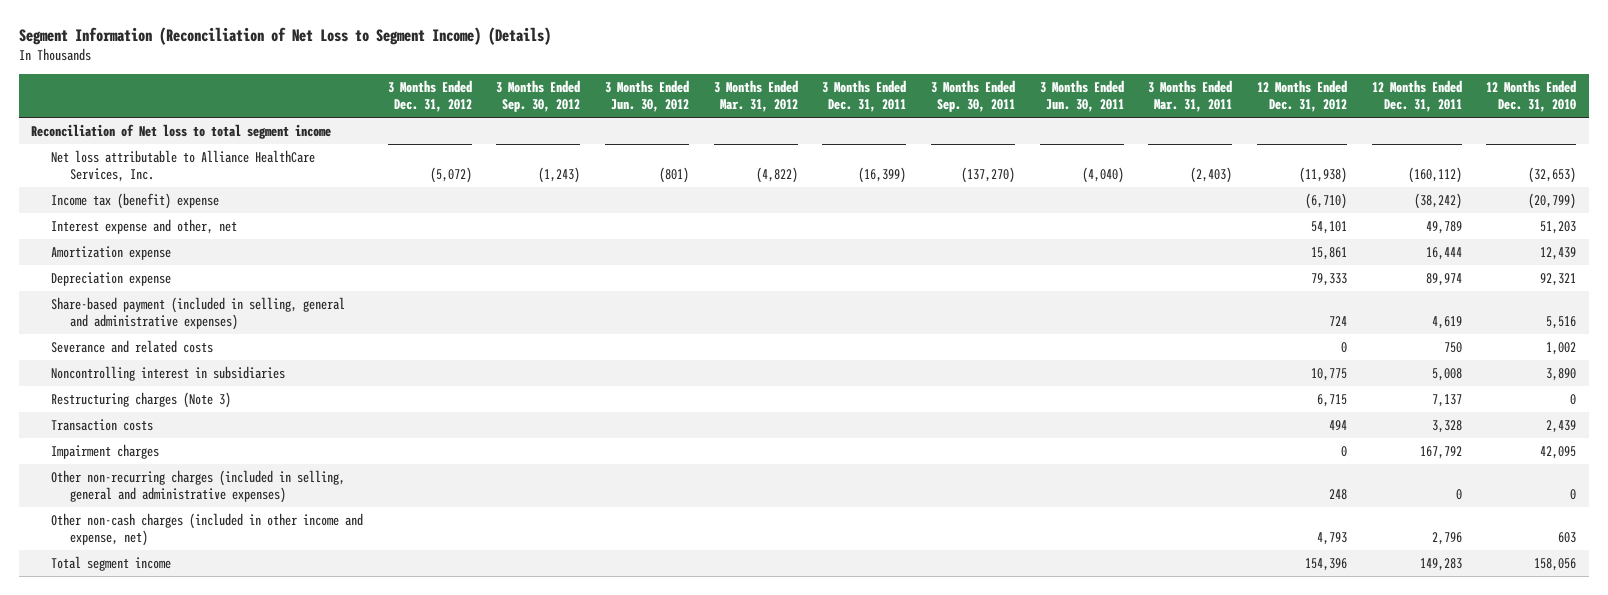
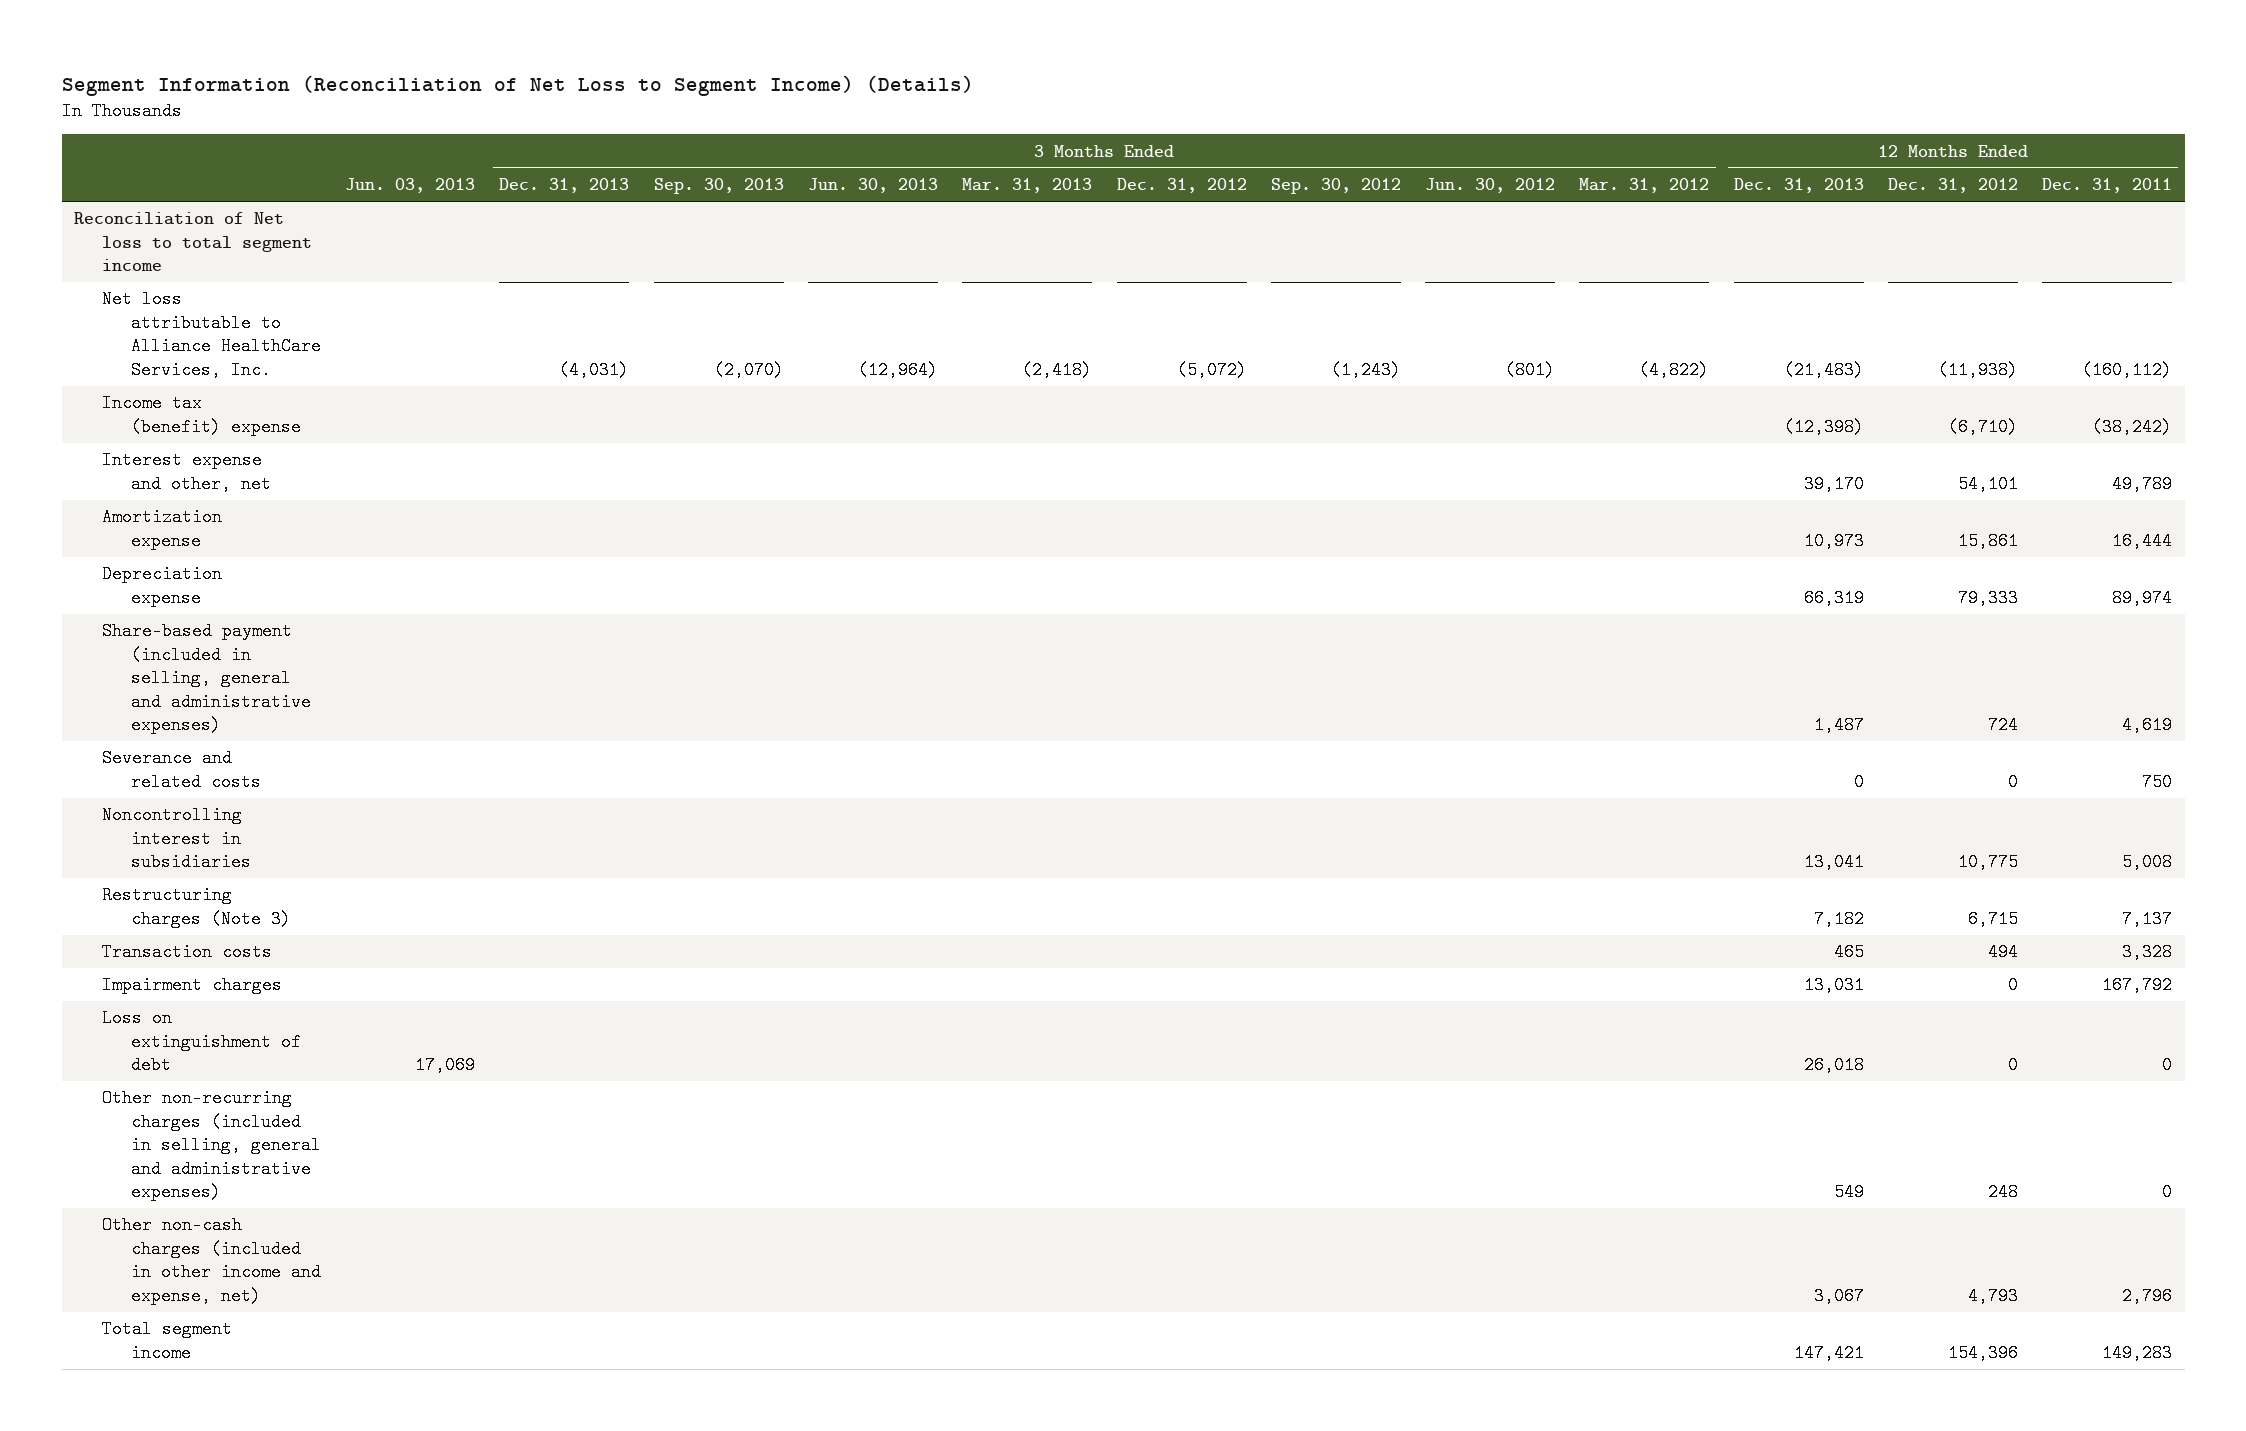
- | 3 Months Ended Dec. 31, 2012 | 3 Months Ended Sep. 30, 2012 | 3 Months Ended Jun. 30, 2012 | 3 Months Ended Mar. 31, 2012 | 3 Months Ended Dec. 31, 2011 | 3 Months Ended Sep. 30, 2011 | 3 Months Ended Jun. 30, 2011 | 3 Months Ended Mar. 31, 2011 | 12 Months Ended Dec. 31, 2012 | 12 Months Ended Dec. 31, 2011 | 12 Months Ended Dec. 31, 2010
+ | Jun. 03, 2013 | 3 Months Ended Dec. 31, 2013 | 3 Months Ended Sep. 30, 2013 | 3 Months Ended Jun. 30, 2013 | 3 Months Ended Mar. 31, 2013 | 3 Months Ended Dec. 31, 2012 | 3 Months Ended Sep. 30, 2012 | 3 Months Ended Jun. 30, 2012 | 3 Months Ended Mar. 31, 2012 | 12 Months Ended Dec. 31, 2013 | 12 Months Ended Dec. 31, 2012 | 12 Months Ended Dec. 31, 2011
+ Loss on extinguishment of debt | 17,069 | | | | | | | | | 26,018 | 0 | 0

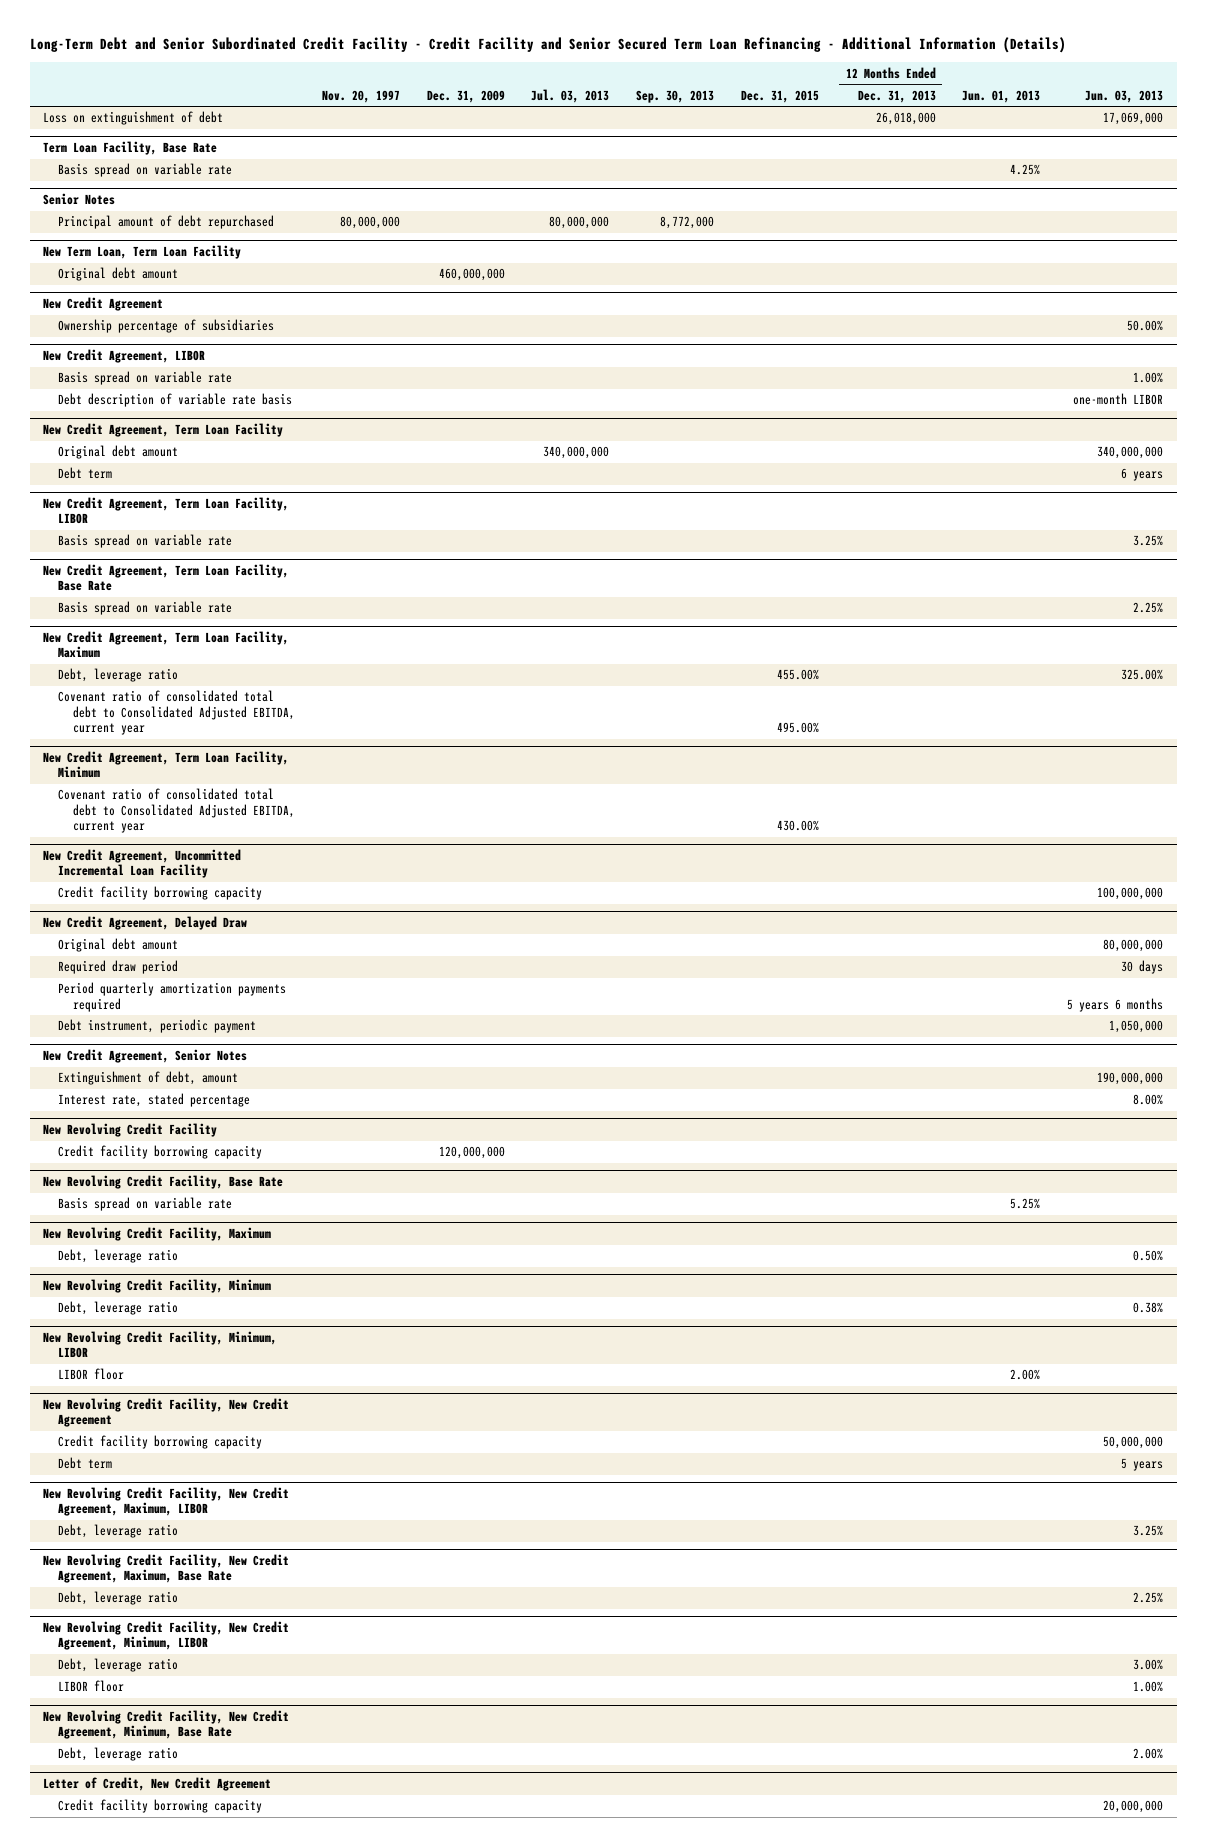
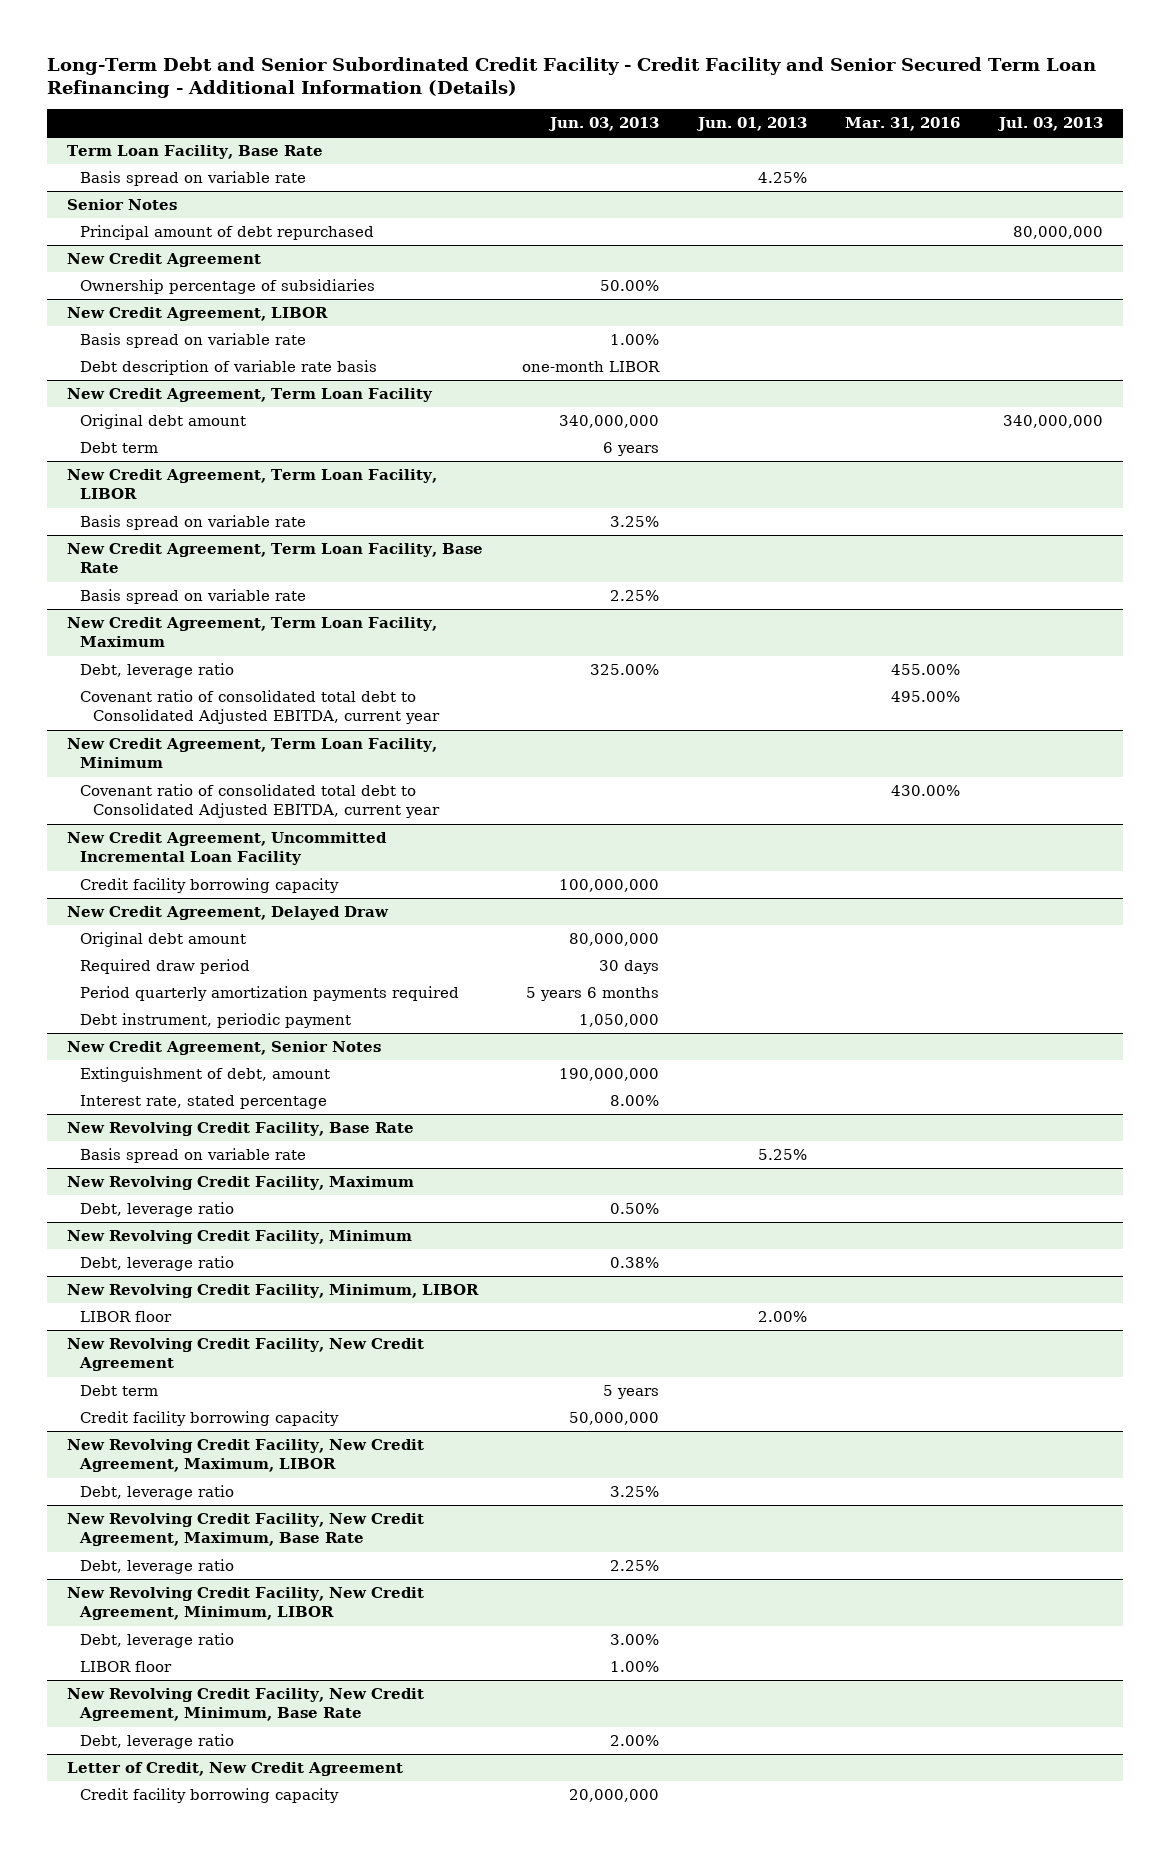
- | Nov. 20, 1997 | Dec. 31, 2009 | Jul. 03, 2013 | Sep. 30, 2013 | Dec. 31, 2015 | 12 Months Ended Dec. 31, 2013 | Jun. 01, 2013 | Jun. 03, 2013
+ | Jun. 03, 2013 | Jun. 01, 2013 | Mar. 31, 2016 | Jul. 03, 2013
- Loss on extinguishment of debt | | | | | | 26,018,000 | | 17,069,000
- New Term Loan, Term Loan Facility
- Original debt amount | | 460,000,000 | | | | | |
- New Revolving Credit Facility
- Credit facility borrowing capacity | | 120,000,000 | | | | | |
@ New Revolving Credit Facility, New Credit Agreement
moved down: Credit facility borrowing capacity | 50,000,000 | | |

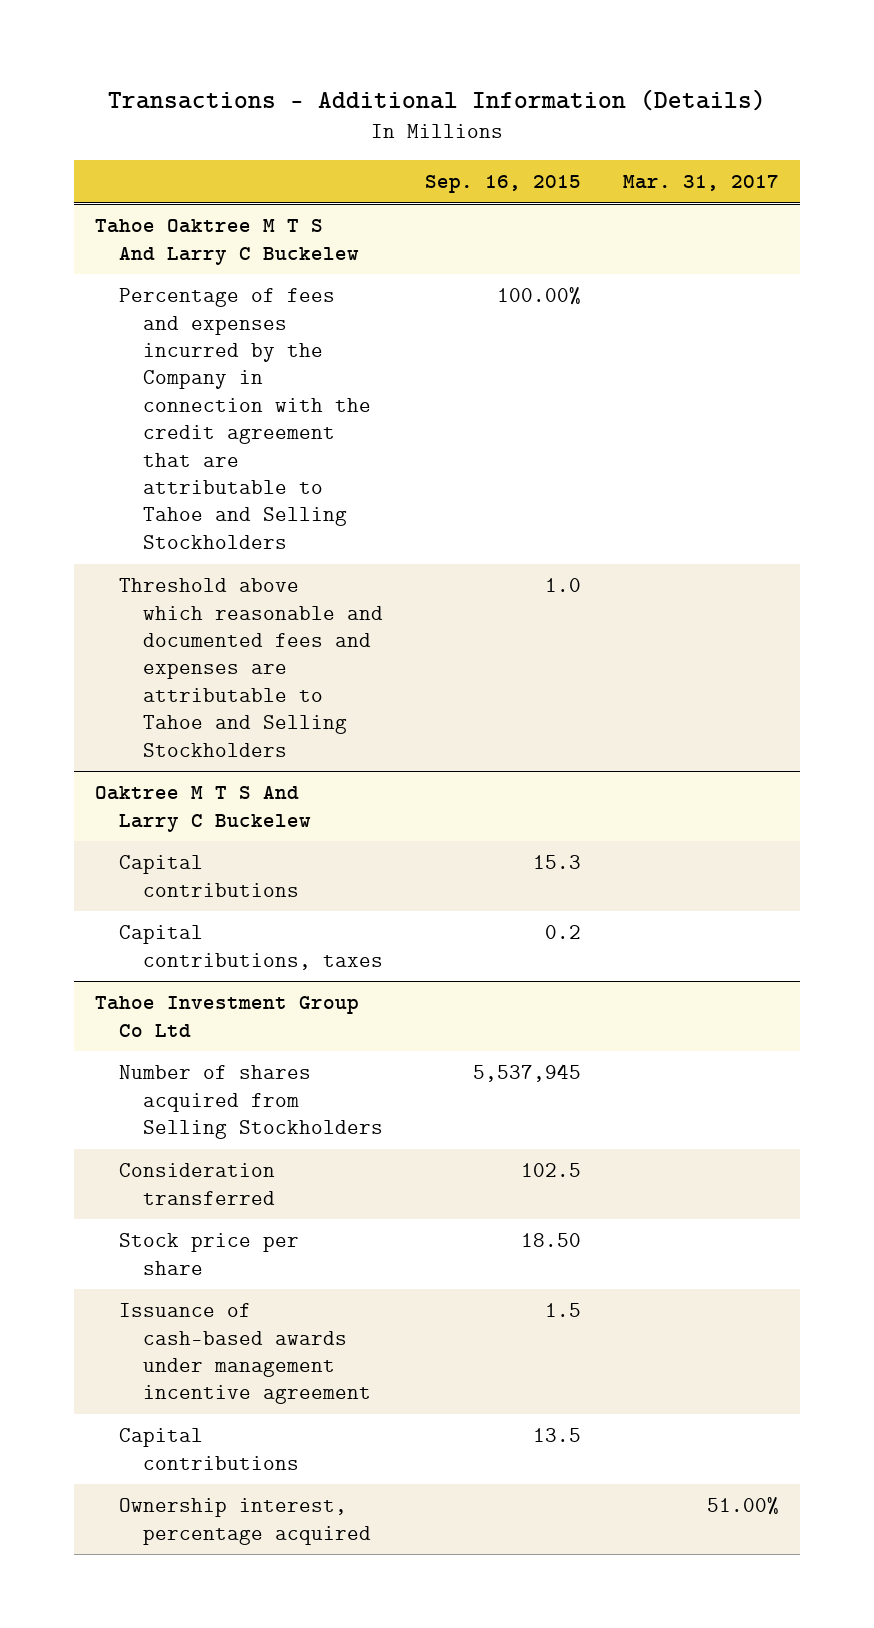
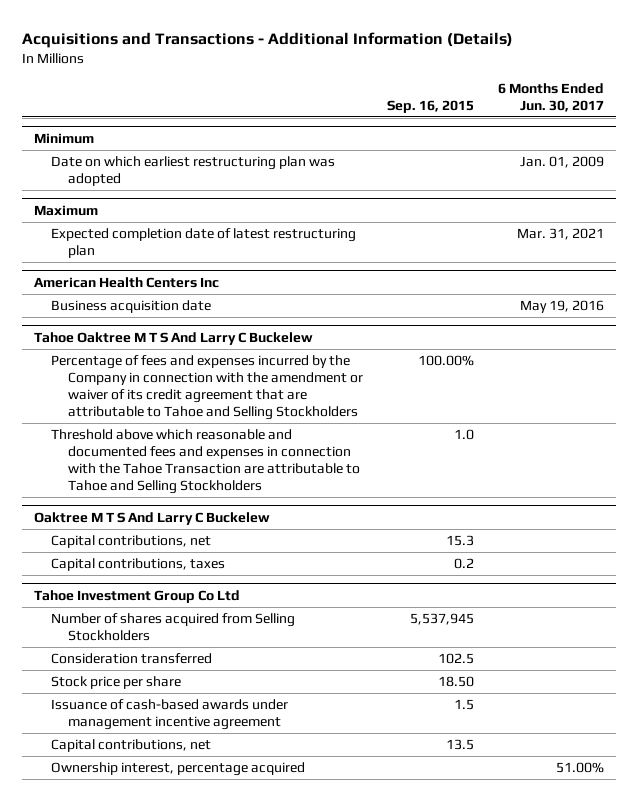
- Transactions - Additional Information (Details)
+ Acquisitions and Transactions - Additional Information (Details)
- | Sep. 16, 2015 | Mar. 31, 2017
+ | Sep. 16, 2015 | 6 Months Ended Jun. 30, 2017
+ Minimum
+ Date on which earliest restructuring plan was adopted | | Jan. 01, 2009
+ Maximum
+ Expected completion date of latest restructuring plan | | Mar. 31, 2021
+ American Health Centers Inc
+ Business acquisition date | | May 19, 2016
@ Tahoe Oaktree M T S And Larry C Buckelew
- Percentage of fees and expenses incurred by the Company in connection with the credit agreement that are attributable to Tahoe and Selling Stockholders | 100.00% |
- Threshold above which reasonable and documented fees and expenses are attributable to Tahoe and Selling Stockholders | 1.0 |
+ Percentage of fees and expenses incurred by the Company in connection with the amendment or waiver of its credit agreement that are attributable to Tahoe and Selling Stockholders | 100.00% |
+ Threshold above which reasonable and documented fees and expenses in connection with the Tahoe Transaction are attributable to Tahoe and Selling Stockholders | 1.0 |
@ Oaktree M T S And Larry C Buckelew
- Capital contributions | 15.3 |
+ Capital contributions, net | 15.3 |
@ Tahoe Investment Group Co Ltd
- Capital contributions | 13.5 |
+ Capital contributions, net | 13.5 |

